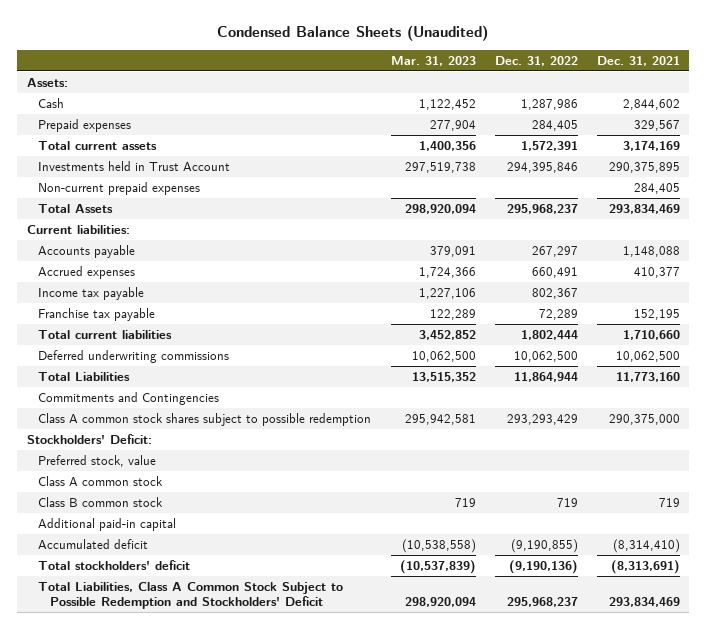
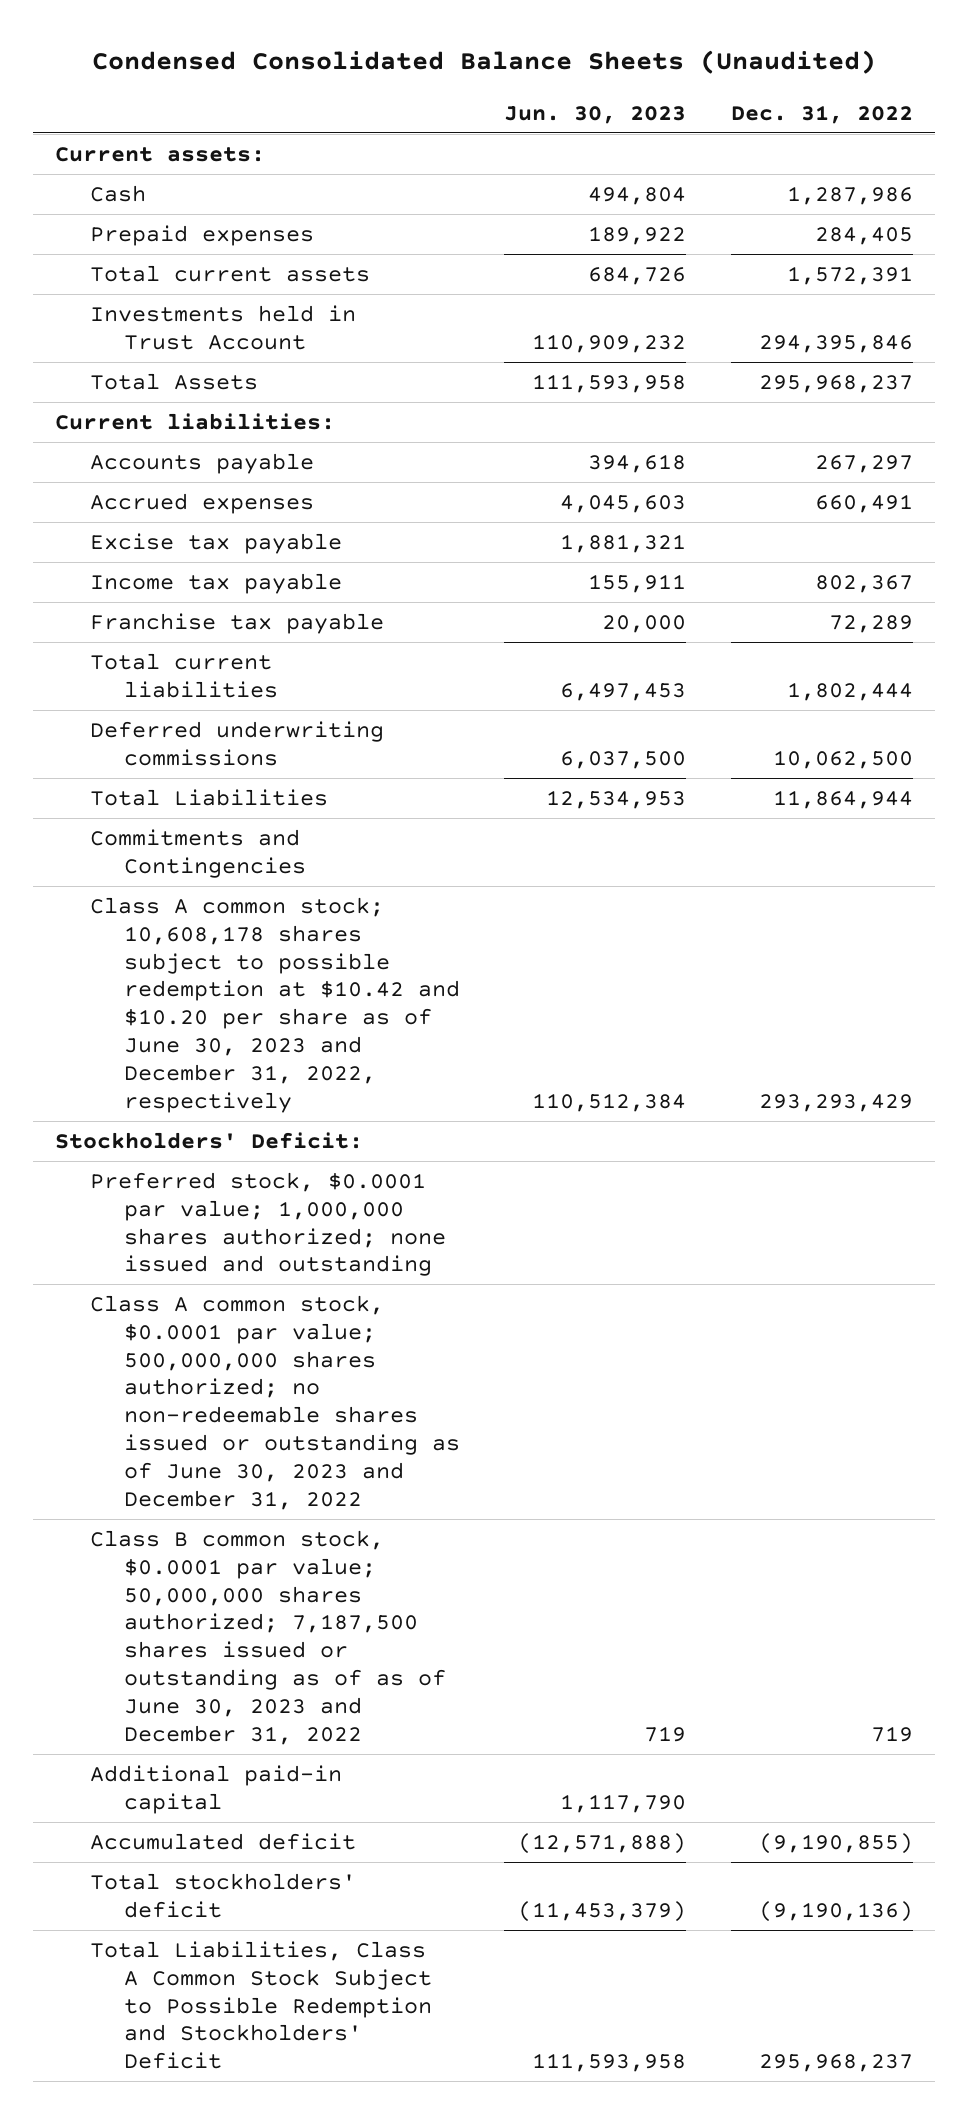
- Condensed Balance Sheets (Unaudited)
+ Condensed Consolidated Balance Sheets (Unaudited)
- | Mar. 31, 2023 | Dec. 31, 2022 | Dec. 31, 2021
+ | Jun. 30, 2023 | Dec. 31, 2022
- Assets:
+ Current assets:
- Non-current prepaid expenses | | | 284,405
+ Excise tax payable | 1,881,321 |
- Class A common stock shares subject to possible redemption | 295,942,581 | 293,293,429 | 290,375,000
+ Class A common stock; 10,608,178 shares subject to possible redemption at $10.42 and $10.20 per share as of June 30, 2023 and December 31, 2022, respectively | 110,512,384 | 293,293,429
- Preferred stock, value
- Class A common stock
- Class B common stock | 719 | 719 | 719
+ Preferred stock, $0.0001 par value; 1,000,000 shares authorized; none issued and outstanding
+ Class A common stock, $0.0001 par value; 500,000,000 shares authorized; no non-redeemable shares issued or outstanding as of June 30, 2023 and December 31, 2022
+ Class B common stock, $0.0001 par value; 50,000,000 shares authorized; 7,187,500 shares issued or outstanding as of as of June 30, 2023 and December 31, 2022 | 719 | 719

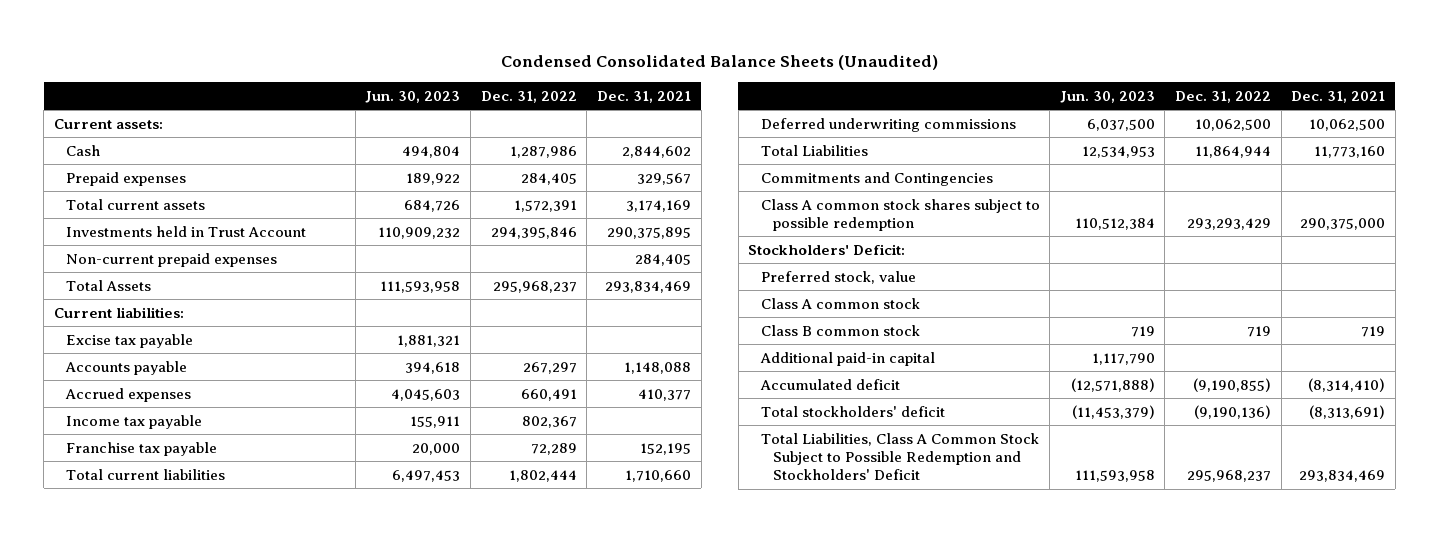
- | Jun. 30, 2023 | Dec. 31, 2022
+ | Jun. 30, 2023 | Dec. 31, 2022 | Dec. 31, 2021
+ Non-current prepaid expenses | | | 284,405
moved up: Excise tax payable | 1,881,321 | |
- Class A common stock; 10,608,178 shares subject to possible redemption at $10.42 and $10.20 per share as of June 30, 2023 and December 31, 2022, respectively | 110,512,384 | 293,293,429
+ Class A common stock shares subject to possible redemption | 110,512,384 | 293,293,429 | 290,375,000
- Preferred stock, $0.0001 par value; 1,000,000 shares authorized; none issued and outstanding
- Class A common stock, $0.0001 par value; 500,000,000 shares authorized; no non-redeemable shares issued or outstanding as of June 30, 2023 and December 31, 2022
- Class B common stock, $0.0001 par value; 50,000,000 shares authorized; 7,187,500 shares issued or outstanding as of as of June 30, 2023 and December 31, 2022 | 719 | 719
+ Preferred stock, value
+ Class A common stock
+ Class B common stock | 719 | 719 | 719

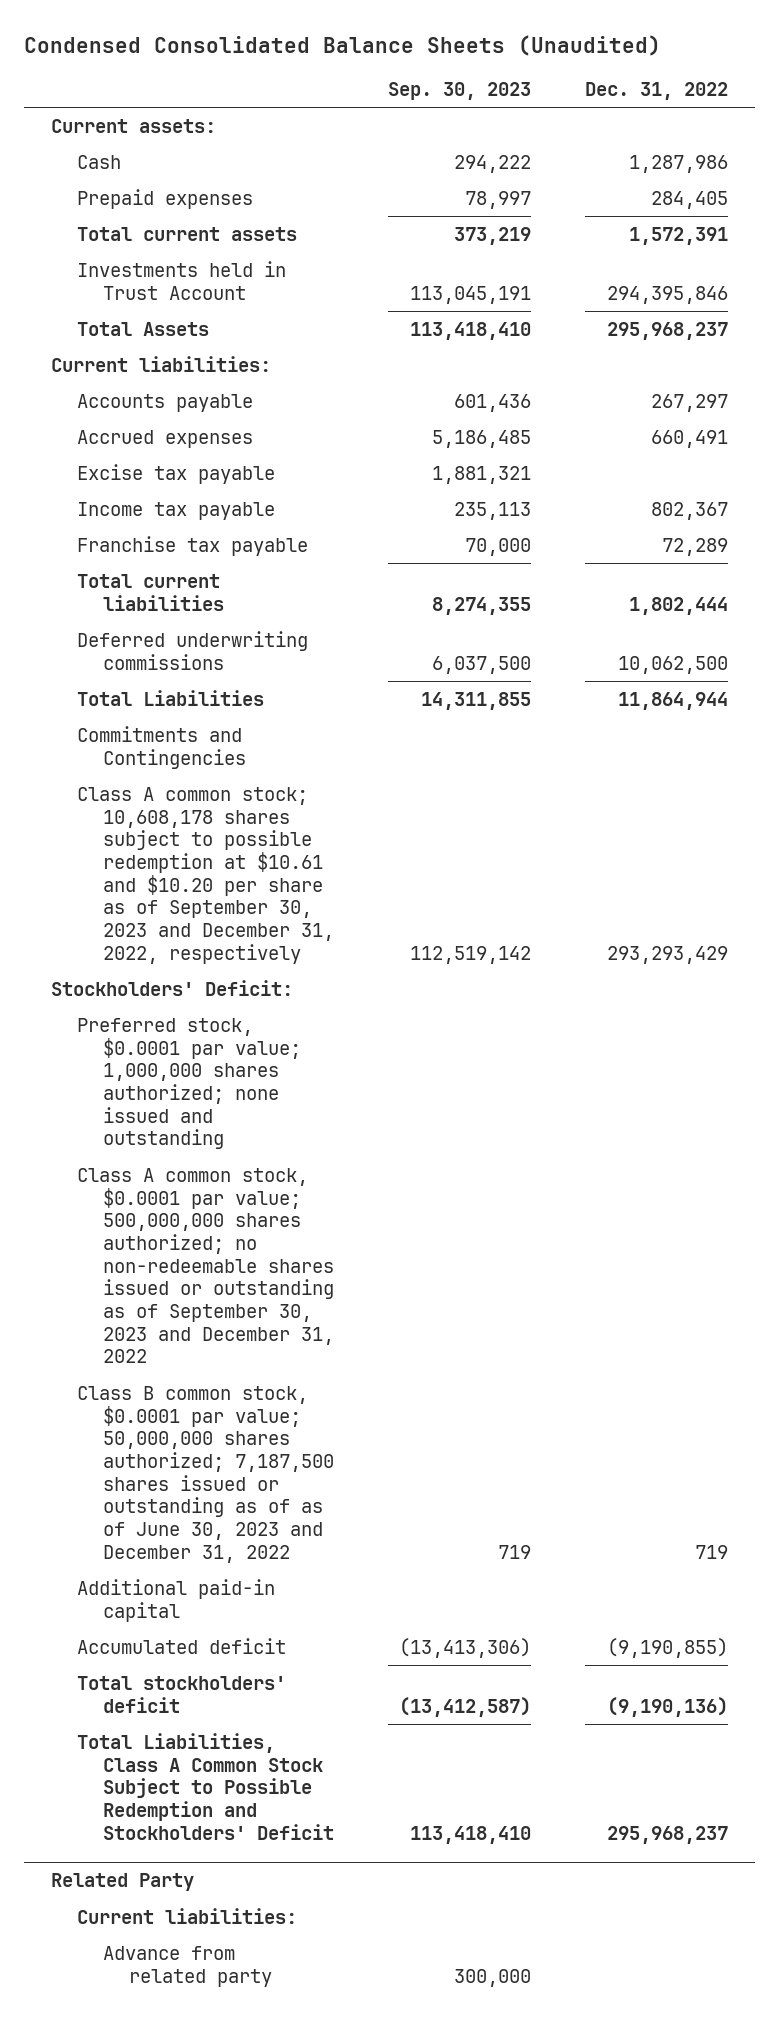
- | Jun. 30, 2023 | Dec. 31, 2022 | Dec. 31, 2021
+ | Sep. 30, 2023 | Dec. 31, 2022
- Non-current prepaid expenses | | | 284,405
moved down: Excise tax payable | 1,881,321 |
- Class A common stock shares subject to possible redemption | 110,512,384 | 293,293,429 | 290,375,000
+ Class A common stock; 10,608,178 shares subject to possible redemption at $10.61 and $10.20 per share as of September 30, 2023 and December 31, 2022, respectively | 112,519,142 | 293,293,429
- Preferred stock, value
- Class A common stock
- Class B common stock | 719 | 719 | 719
+ Preferred stock, $0.0001 par value; 1,000,000 shares authorized; none issued and outstanding
+ Class A common stock, $0.0001 par value; 500,000,000 shares authorized; no non-redeemable shares issued or outstanding as of September 30, 2023 and December 31, 2022
+ Class B common stock, $0.0001 par value; 50,000,000 shares authorized; 7,187,500 shares issued or outstanding as of as of June 30, 2023 and December 31, 2022 | 719 | 719
+ Related Party
+ Current liabilities:
+ Advance from related party | 300,000 |

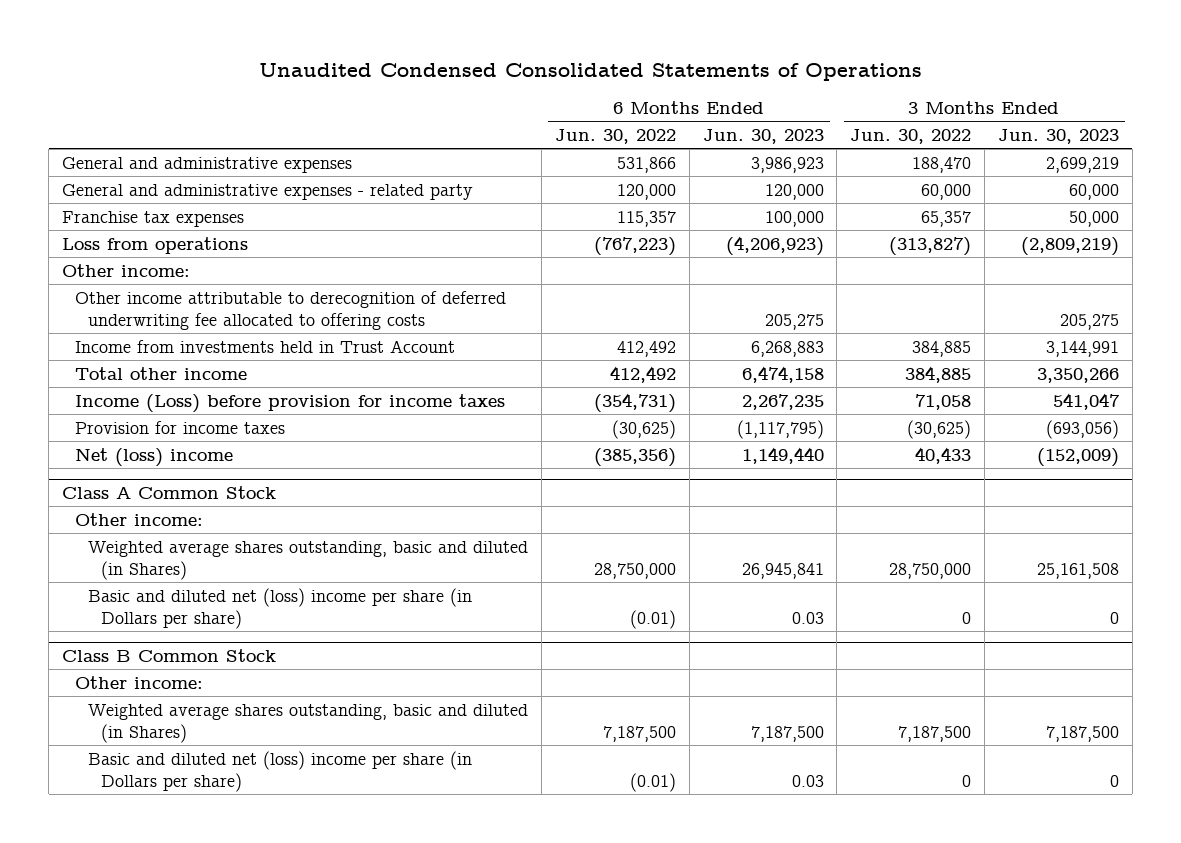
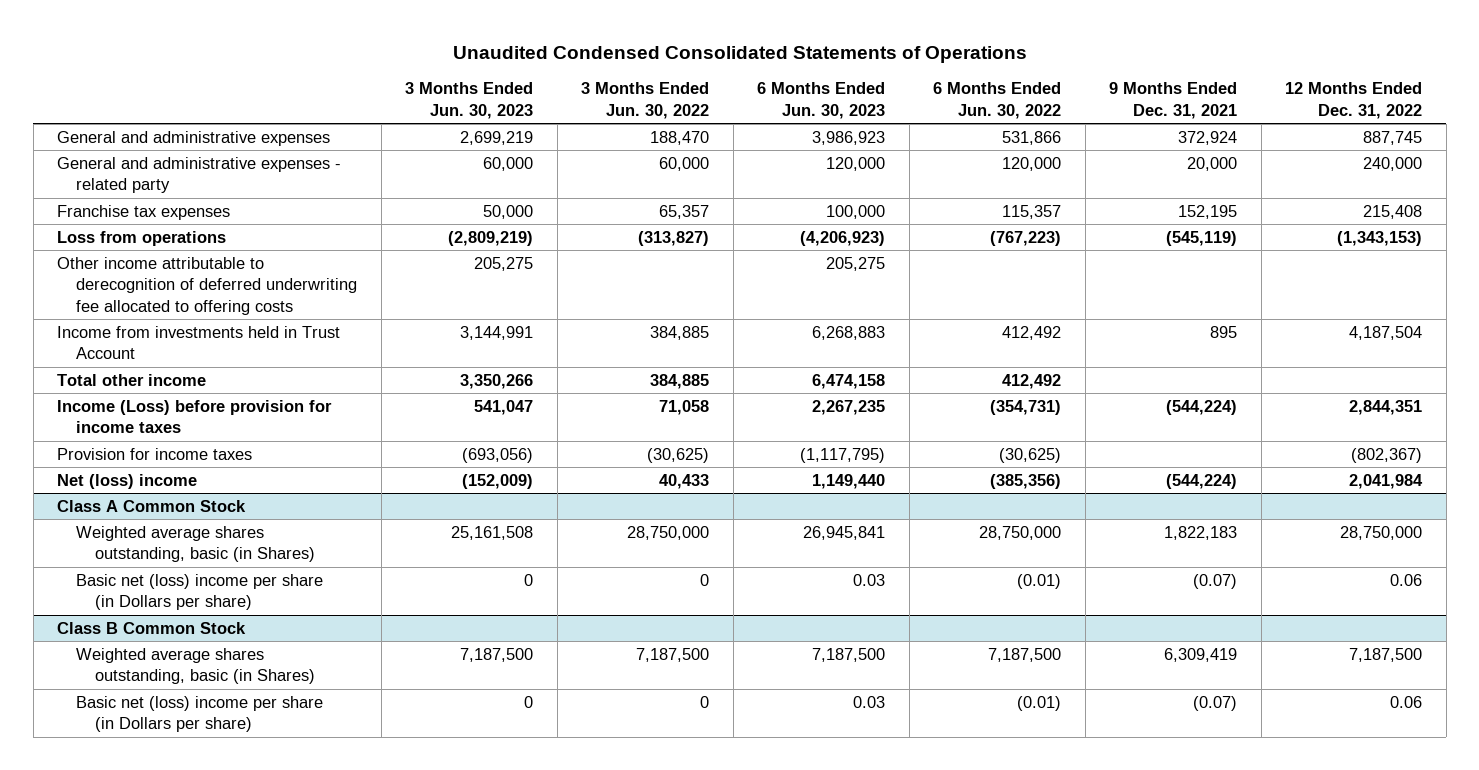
- | 6 Months Ended Jun. 30, 2022 | 6 Months Ended Jun. 30, 2023 | 3 Months Ended Jun. 30, 2022 | 3 Months Ended Jun. 30, 2023
+ | 3 Months Ended Jun. 30, 2023 | 3 Months Ended Jun. 30, 2022 | 6 Months Ended Jun. 30, 2023 | 6 Months Ended Jun. 30, 2022 | 9 Months Ended Dec. 31, 2021 | 12 Months Ended Dec. 31, 2022
- Other income:
@ Class A Common Stock
- Other income:
- Weighted average shares outstanding, basic and diluted (in Shares) | 28,750,000 | 26,945,841 | 28,750,000 | 25,161,508
- Basic and diluted net (loss) income per share (in Dollars per share) | (0.01) | 0.03 | 0 | 0
+ Weighted average shares outstanding, basic (in Shares) | 25,161,508 | 28,750,000 | 26,945,841 | 28,750,000 | 1,822,183 | 28,750,000
+ Basic net (loss) income per share (in Dollars per share) | 0 | 0 | 0.03 | (0.01) | (0.07) | 0.06
@ Class B Common Stock
- Other income:
- Weighted average shares outstanding, basic and diluted (in Shares) | 7,187,500 | 7,187,500 | 7,187,500 | 7,187,500
- Basic and diluted net (loss) income per share (in Dollars per share) | (0.01) | 0.03 | 0 | 0
+ Weighted average shares outstanding, basic (in Shares) | 7,187,500 | 7,187,500 | 7,187,500 | 7,187,500 | 6,309,419 | 7,187,500
+ Basic net (loss) income per share (in Dollars per share) | 0 | 0 | 0.03 | (0.01) | (0.07) | 0.06

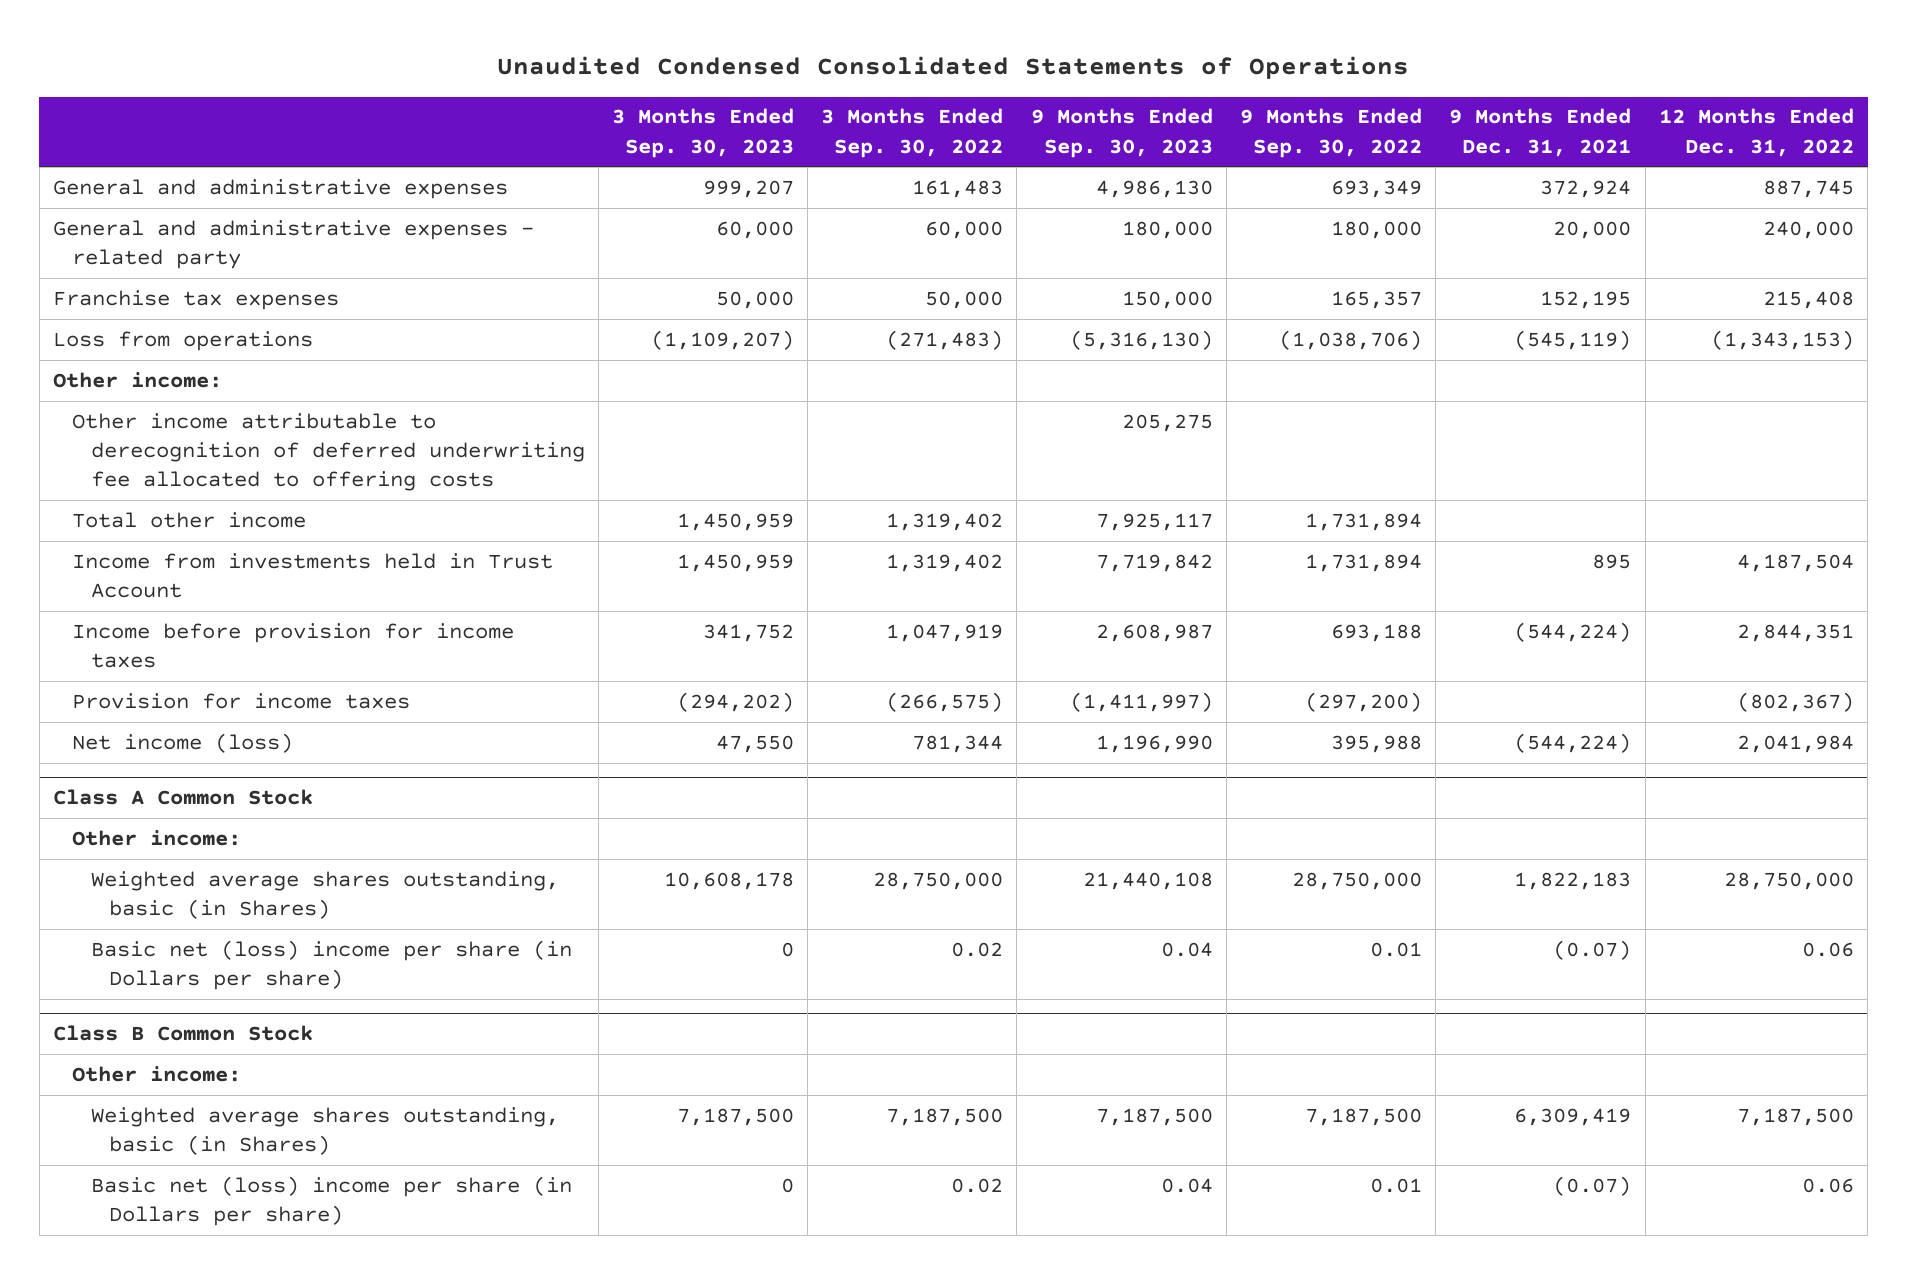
- | 3 Months Ended Jun. 30, 2023 | 3 Months Ended Jun. 30, 2022 | 6 Months Ended Jun. 30, 2023 | 6 Months Ended Jun. 30, 2022 | 9 Months Ended Dec. 31, 2021 | 12 Months Ended Dec. 31, 2022
+ | 3 Months Ended Sep. 30, 2023 | 3 Months Ended Sep. 30, 2022 | 9 Months Ended Sep. 30, 2023 | 9 Months Ended Sep. 30, 2022 | 9 Months Ended Dec. 31, 2021 | 12 Months Ended Dec. 31, 2022
+ Other income:
- Income (Loss) before provision for income taxes | 541,047 | 71,058 | 2,267,235 | (354,731) | (544,224) | 2,844,351
moved down: Income from investments held in Trust Account | 1,450,959 | 1,319,402 | 7,719,842 | 1,731,894 | 895 | 4,187,504
+ Income before provision for income taxes | 341,752 | 1,047,919 | 2,608,987 | 693,188 | (544,224) | 2,844,351
- Net (loss) income | (152,009) | 40,433 | 1,149,440 | (385,356) | (544,224) | 2,041,984
+ Net income (loss) | 47,550 | 781,344 | 1,196,990 | 395,988 | (544,224) | 2,041,984
@ Class A Common Stock
+ Other income:
@ Class B Common Stock
+ Other income:

